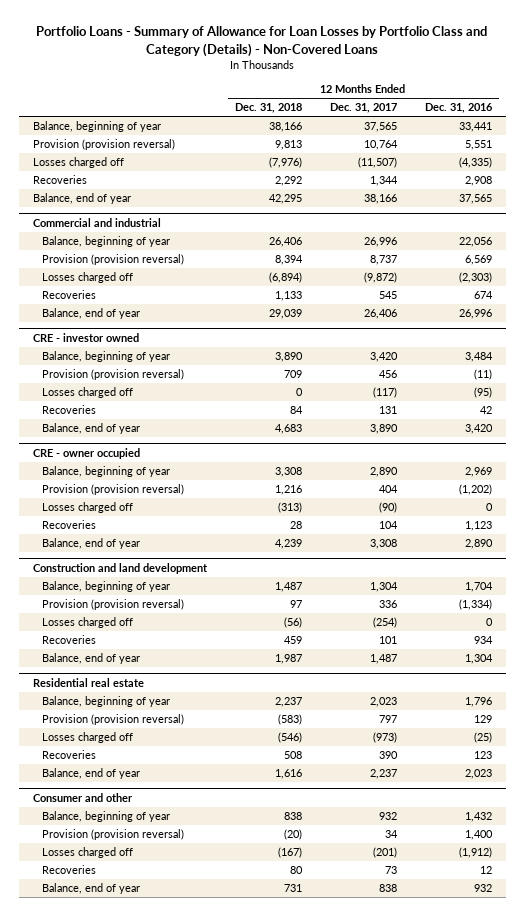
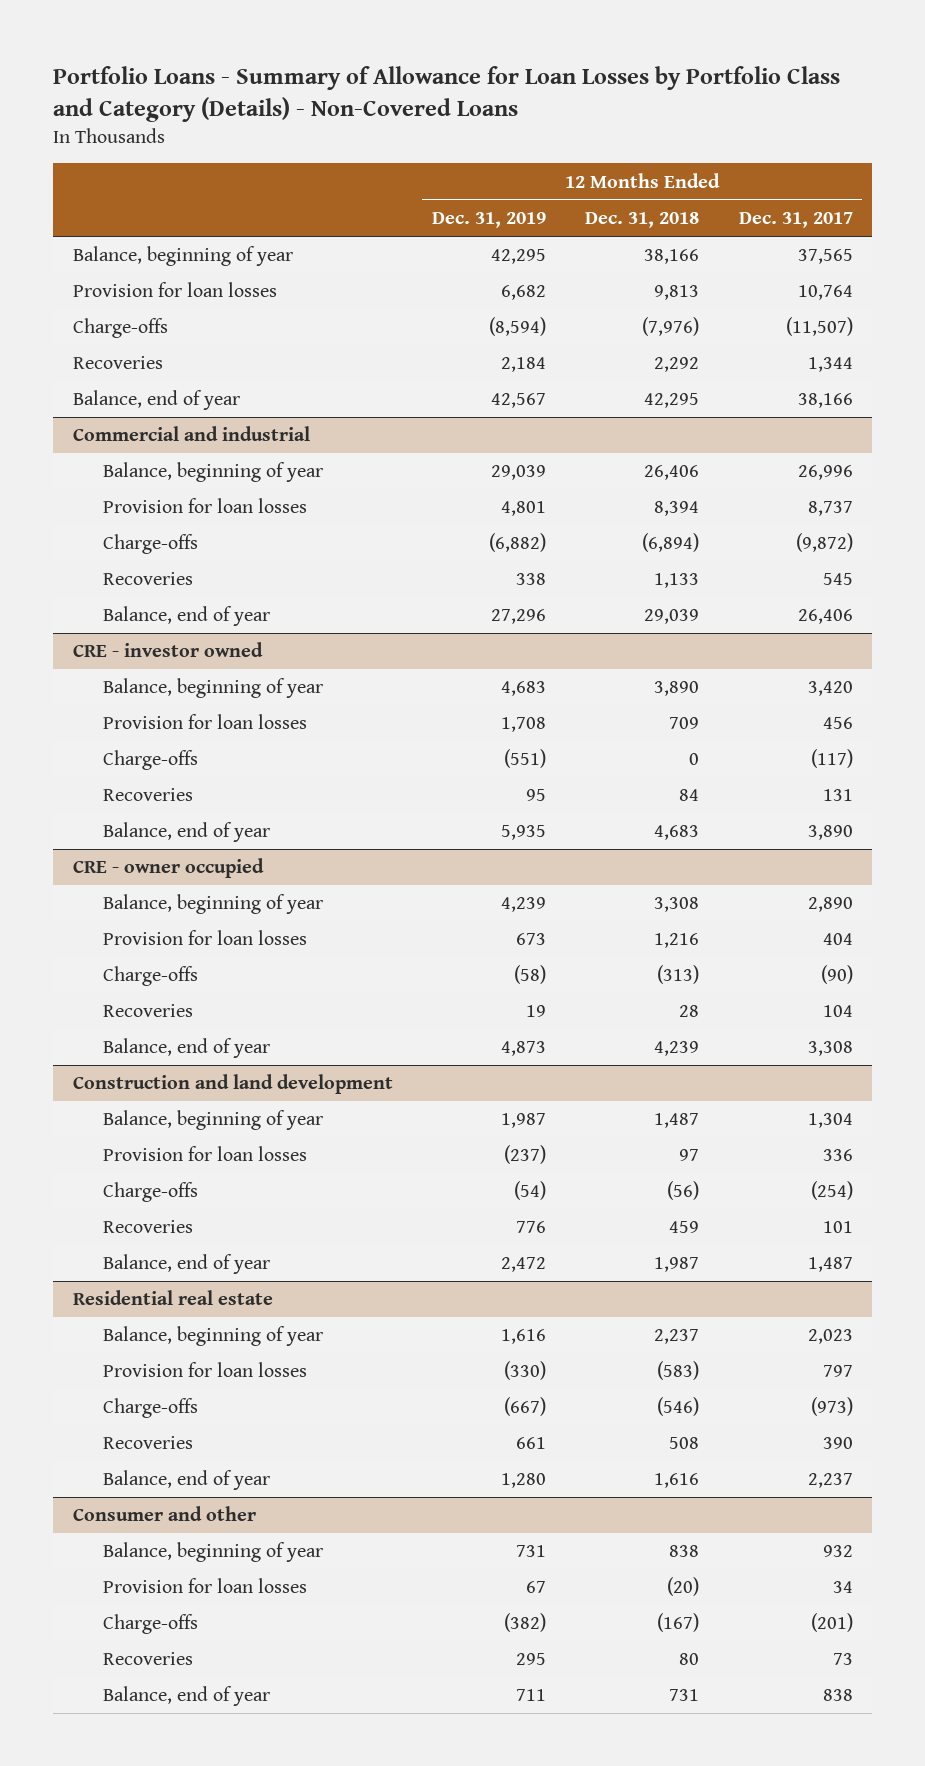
- | 12 Months Ended Dec. 31, 2018 | 12 Months Ended Dec. 31, 2017 | 12 Months Ended Dec. 31, 2016
+ | 12 Months Ended Dec. 31, 2019 | 12 Months Ended Dec. 31, 2018 | 12 Months Ended Dec. 31, 2017
- Provision (provision reversal) | 9,813 | 10,764 | 5,551
- Losses charged off | (7,976) | (11,507) | (4,335)
+ Provision for loan losses | 6,682 | 9,813 | 10,764
+ Charge-offs | (8,594) | (7,976) | (11,507)
@ Commercial and industrial
- Provision (provision reversal) | 8,394 | 8,737 | 6,569
- Losses charged off | (6,894) | (9,872) | (2,303)
+ Provision for loan losses | 4,801 | 8,394 | 8,737
+ Charge-offs | (6,882) | (6,894) | (9,872)
@ CRE - investor owned
- Provision (provision reversal) | 709 | 456 | (11)
- Losses charged off | 0 | (117) | (95)
+ Provision for loan losses | 1,708 | 709 | 456
+ Charge-offs | (551) | 0 | (117)
@ CRE - owner occupied
- Provision (provision reversal) | 1,216 | 404 | (1,202)
- Losses charged off | (313) | (90) | 0
+ Provision for loan losses | 673 | 1,216 | 404
+ Charge-offs | (58) | (313) | (90)
@ Construction and land development
- Provision (provision reversal) | 97 | 336 | (1,334)
- Losses charged off | (56) | (254) | 0
+ Provision for loan losses | (237) | 97 | 336
+ Charge-offs | (54) | (56) | (254)
@ Residential real estate
- Provision (provision reversal) | (583) | 797 | 129
- Losses charged off | (546) | (973) | (25)
+ Provision for loan losses | (330) | (583) | 797
+ Charge-offs | (667) | (546) | (973)
@ Consumer and other
- Provision (provision reversal) | (20) | 34 | 1,400
- Losses charged off | (167) | (201) | (1,912)
+ Provision for loan losses | 67 | (20) | 34
+ Charge-offs | (382) | (167) | (201)

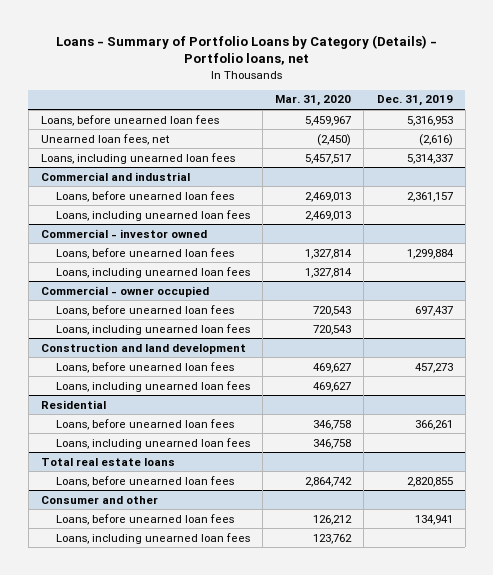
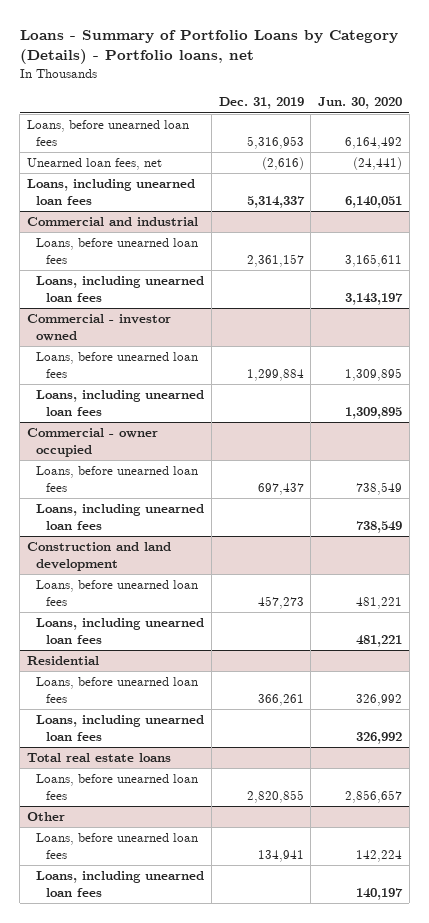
- | Mar. 31, 2020 | Dec. 31, 2019
+ | Dec. 31, 2019 | Jun. 30, 2020
- Consumer and other
+ Other

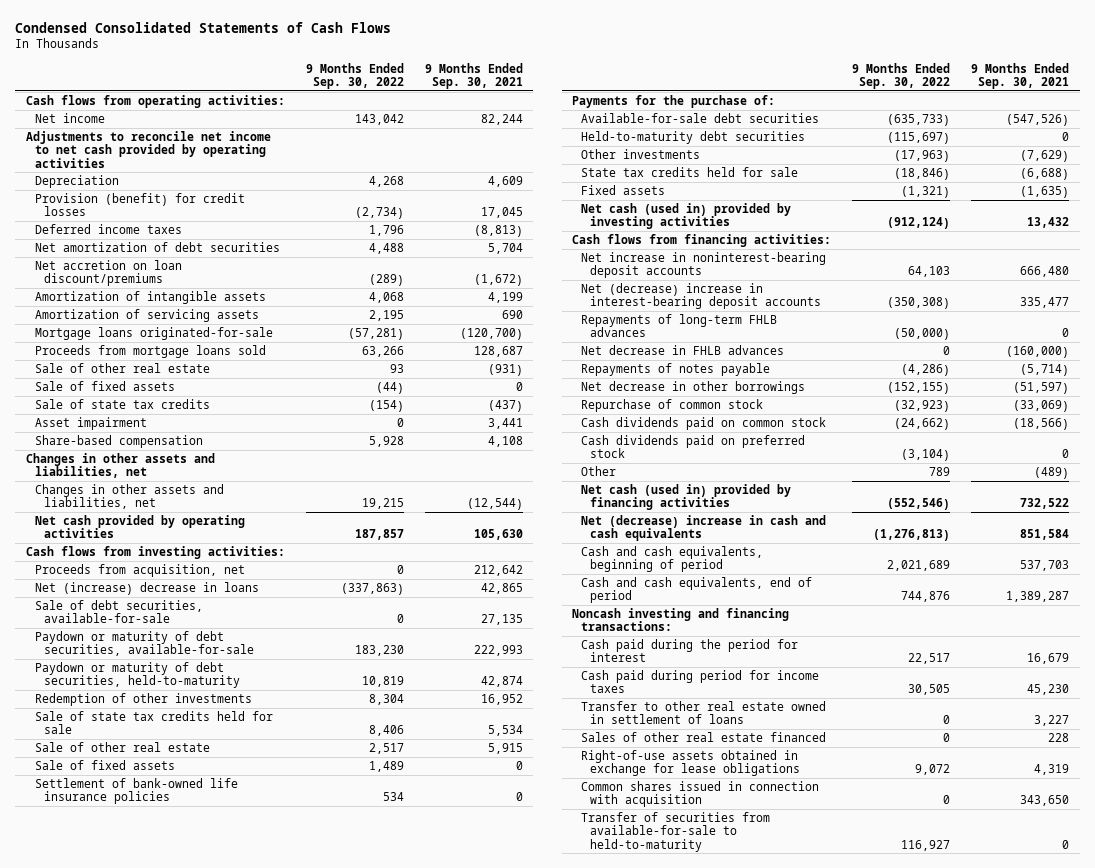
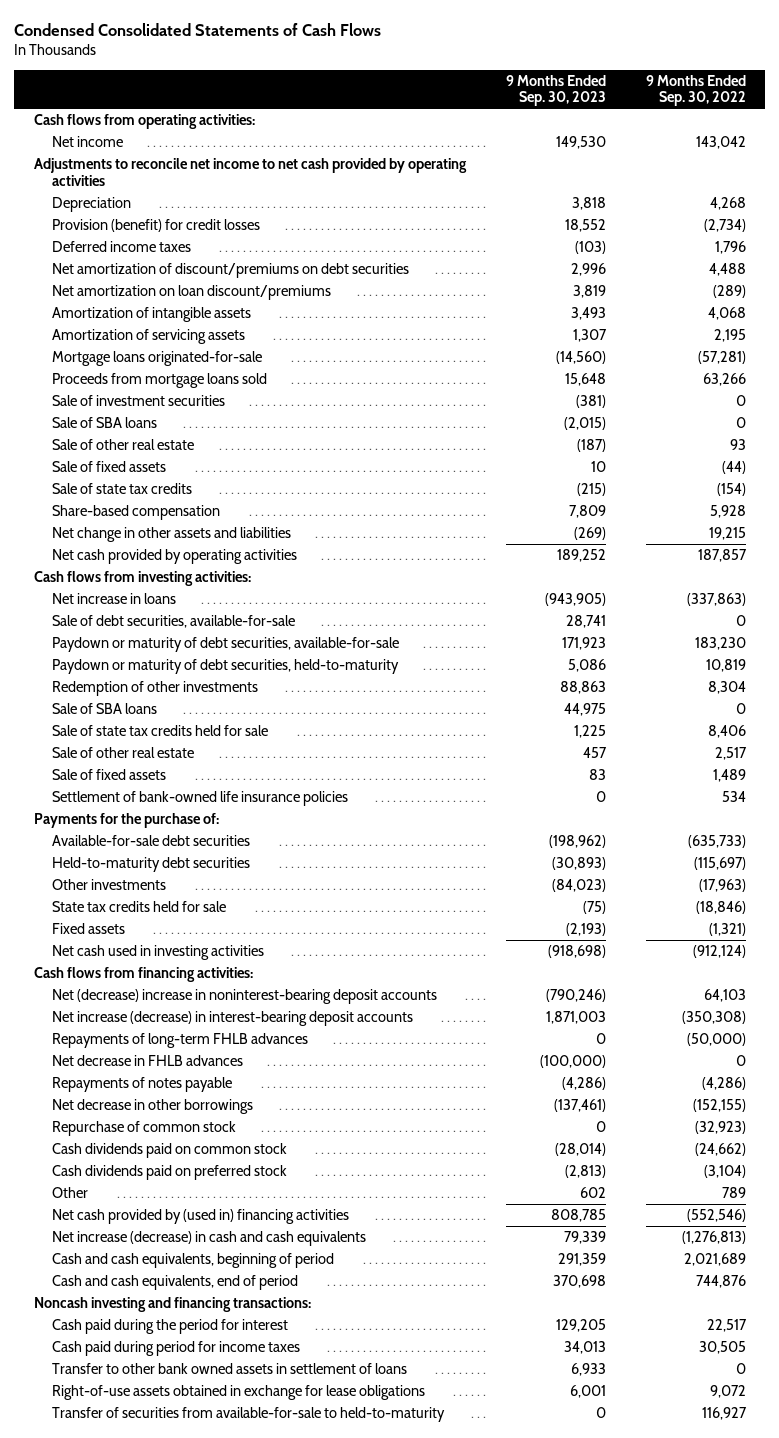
- | 9 Months Ended Sep. 30, 2022 | 9 Months Ended Sep. 30, 2021
+ | 9 Months Ended Sep. 30, 2023 | 9 Months Ended Sep. 30, 2022
- Net amortization of debt securities | 4,488 | 5,704
- Net accretion on loan discount/premiums | (289) | (1,672)
+ Net amortization of discount/premiums on debt securities | 2,996 | 4,488
+ Net amortization on loan discount/premiums | 3,819 | (289)
+ Sale of investment securities | (381) | 0
+ Sale of SBA loans | (2,015) | 0
- Asset impairment | 0 | 3,441
- Changes in other assets and liabilities, net
- Changes in other assets and liabilities, net | 19,215 | (12,544)
+ Net change in other assets and liabilities | (269) | 19,215
- Proceeds from acquisition, net | 0 | 212,642
- Net (increase) decrease in loans | (337,863) | 42,865
+ Net increase in loans | (943,905) | (337,863)
+ Sale of SBA loans | 44,975 | 0
- Net cash (used in) provided by investing activities | (912,124) | 13,432
+ Net cash used in investing activities | (918,698) | (912,124)
- Net increase in noninterest-bearing deposit accounts | 64,103 | 666,480
- Net (decrease) increase in interest-bearing deposit accounts | (350,308) | 335,477
+ Net (decrease) increase in noninterest-bearing deposit accounts | (790,246) | 64,103
+ Net increase (decrease) in interest-bearing deposit accounts | 1,871,003 | (350,308)
- Net cash (used in) provided by financing activities | (552,546) | 732,522
- Net (decrease) increase in cash and cash equivalents | (1,276,813) | 851,584
+ Net cash provided by (used in) financing activities | 808,785 | (552,546)
+ Net increase (decrease) in cash and cash equivalents | 79,339 | (1,276,813)
- Transfer to other real estate owned in settlement of loans | 0 | 3,227
- Sales of other real estate financed | 0 | 228
+ Transfer to other bank owned assets in settlement of loans | 6,933 | 0
- Common shares issued in connection with acquisition | 0 | 343,650

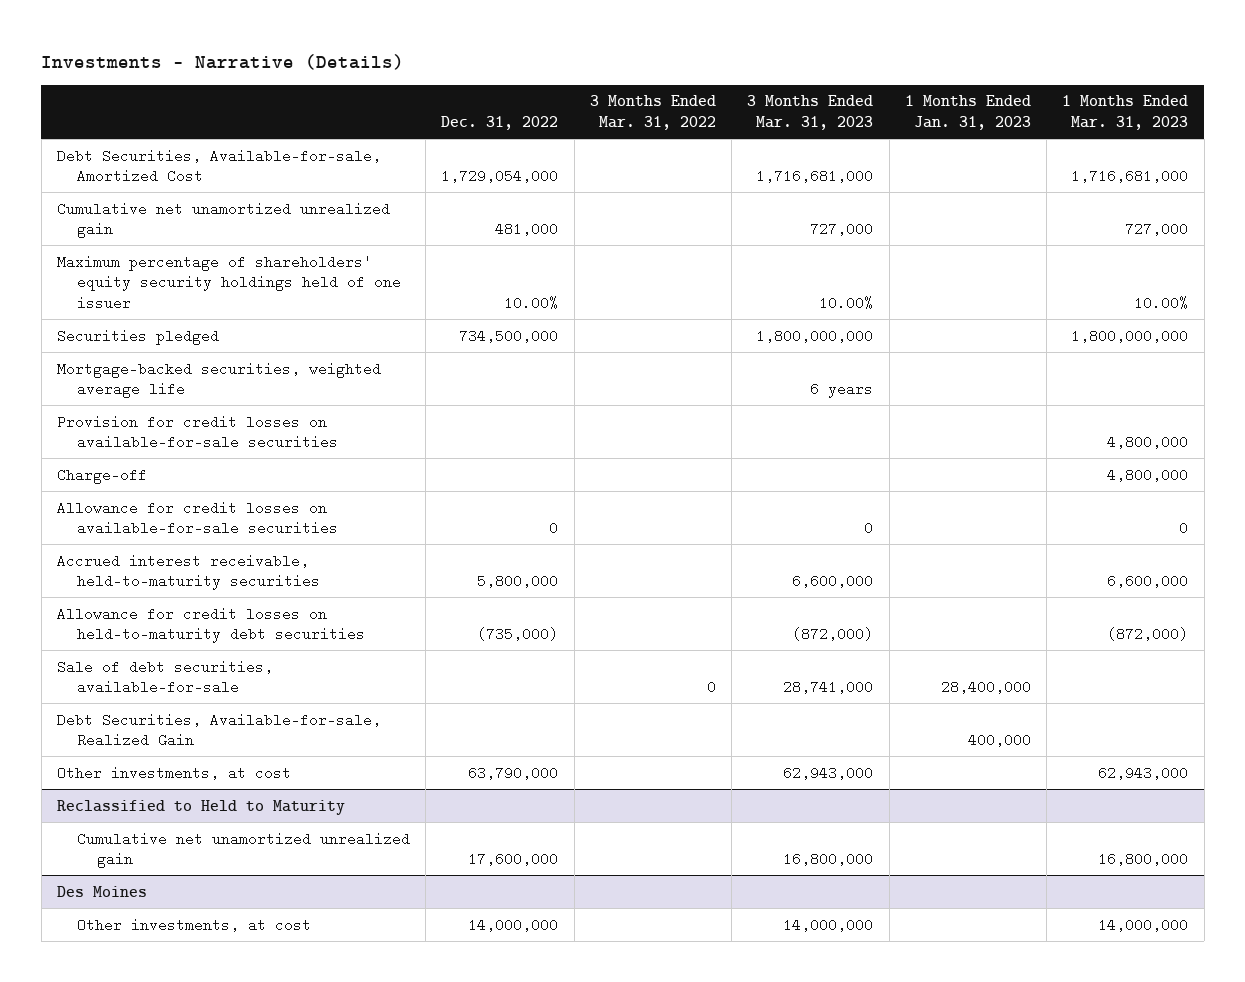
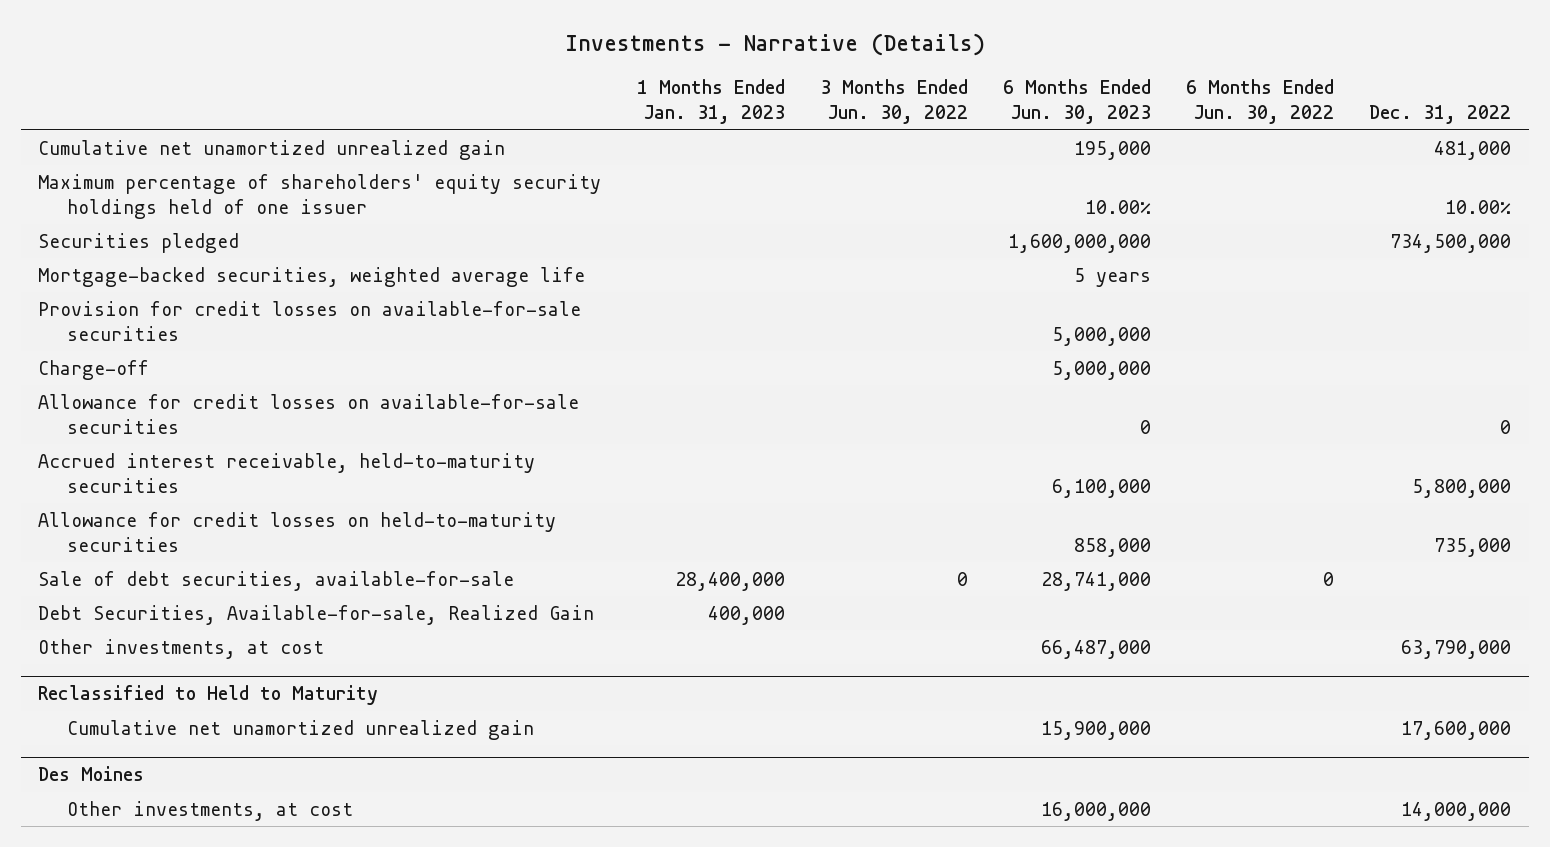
- | Dec. 31, 2022 | 3 Months Ended Mar. 31, 2022 | 3 Months Ended Mar. 31, 2023 | 1 Months Ended Jan. 31, 2023 | 1 Months Ended Mar. 31, 2023
+ | 1 Months Ended Jan. 31, 2023 | 3 Months Ended Jun. 30, 2022 | 6 Months Ended Jun. 30, 2023 | 6 Months Ended Jun. 30, 2022 | Dec. 31, 2022
- Debt Securities, Available-for-sale, Amortized Cost | 1,729,054,000 | | 1,716,681,000 | | 1,716,681,000
- Allowance for credit losses on held-to-maturity debt securities | (735,000) | | (872,000) | | (872,000)
+ Allowance for credit losses on held-to-maturity securities | | | 858,000 | | 735,000

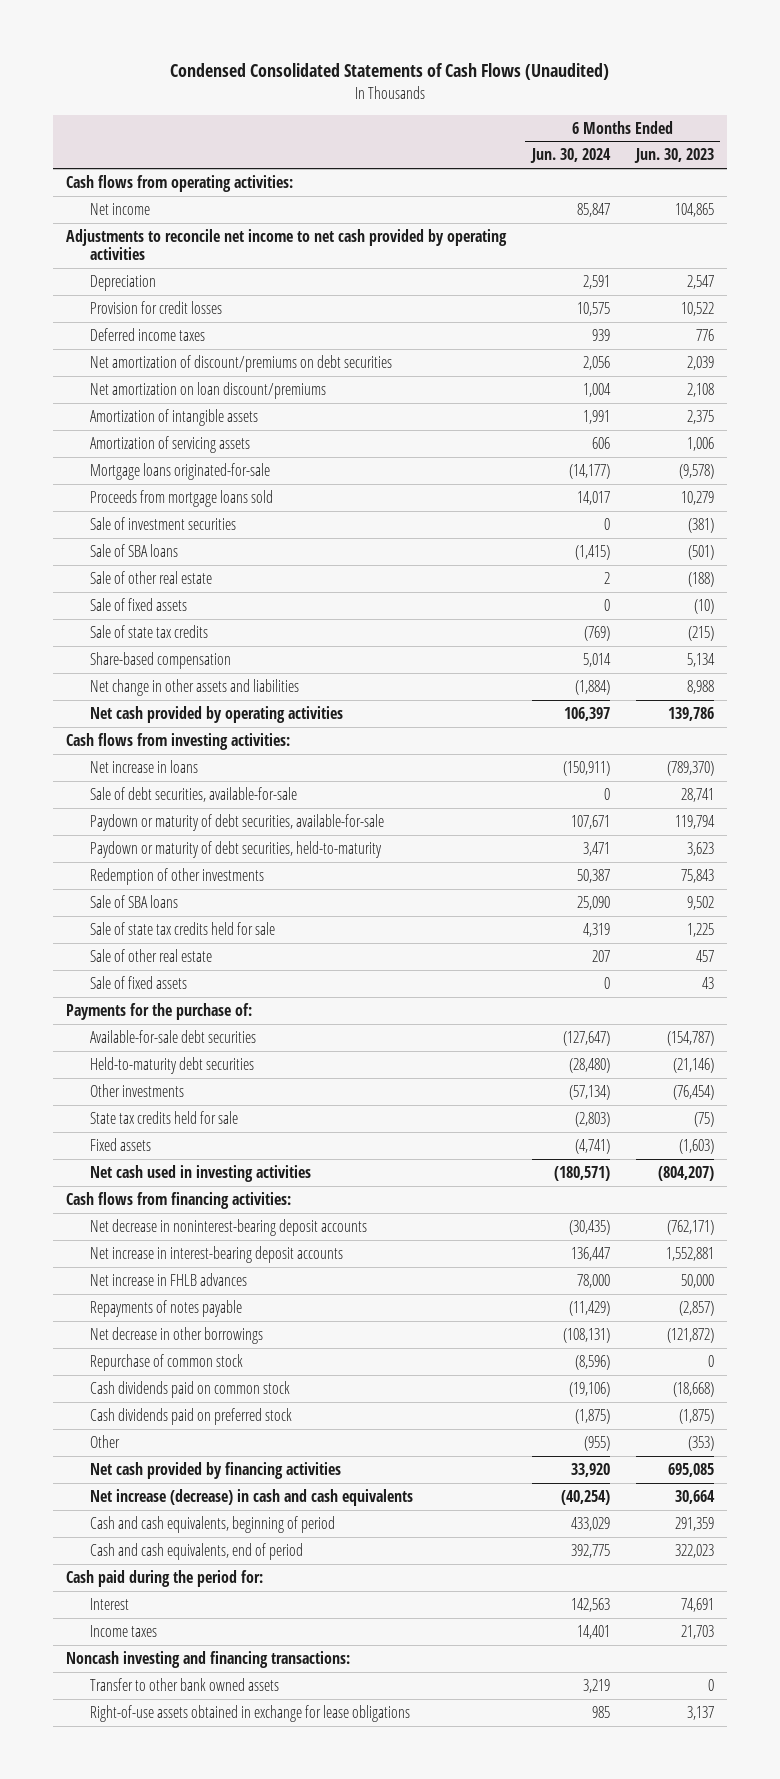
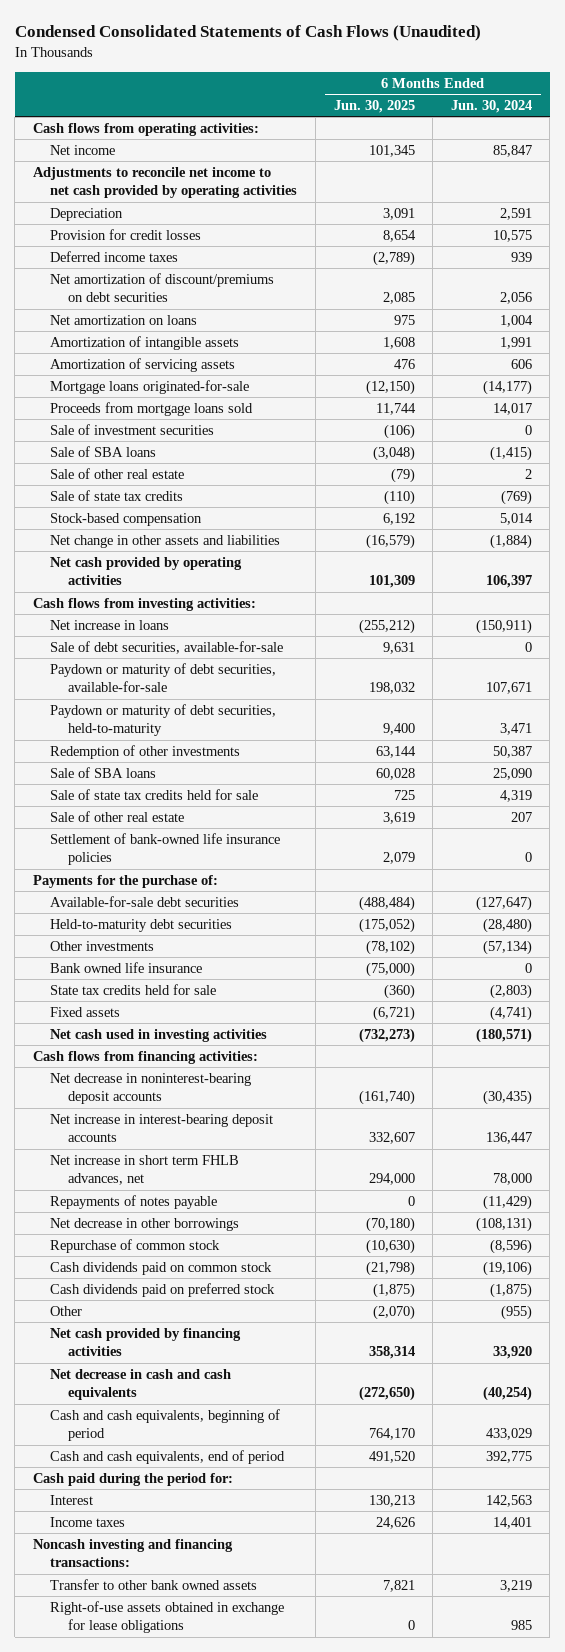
- | 6 Months Ended Jun. 30, 2024 | 6 Months Ended Jun. 30, 2023
+ | 6 Months Ended Jun. 30, 2025 | 6 Months Ended Jun. 30, 2024
- Net amortization on loan discount/premiums | 1,004 | 2,108
+ Net amortization on loans | 975 | 1,004
- Sale of fixed assets | 0 | (10)
- Share-based compensation | 5,014 | 5,134
+ Stock-based compensation | 6,192 | 5,014
- Sale of fixed assets | 0 | 43
+ Settlement of bank-owned life insurance policies | 2,079 | 0
+ Bank owned life insurance | (75,000) | 0
- Net increase in FHLB advances | 78,000 | 50,000
+ Net increase in short term FHLB advances, net | 294,000 | 78,000
- Net increase (decrease) in cash and cash equivalents | (40,254) | 30,664
+ Net decrease in cash and cash equivalents | (272,650) | (40,254)

